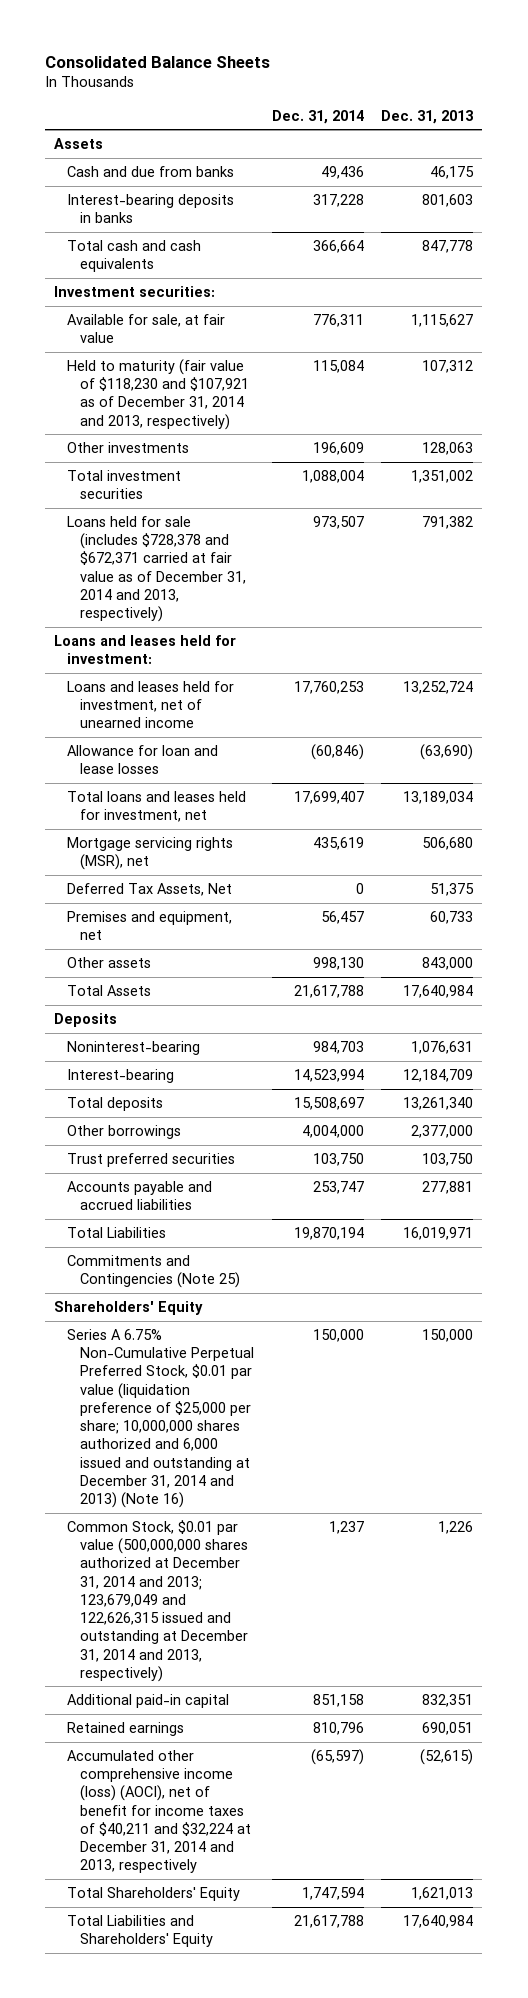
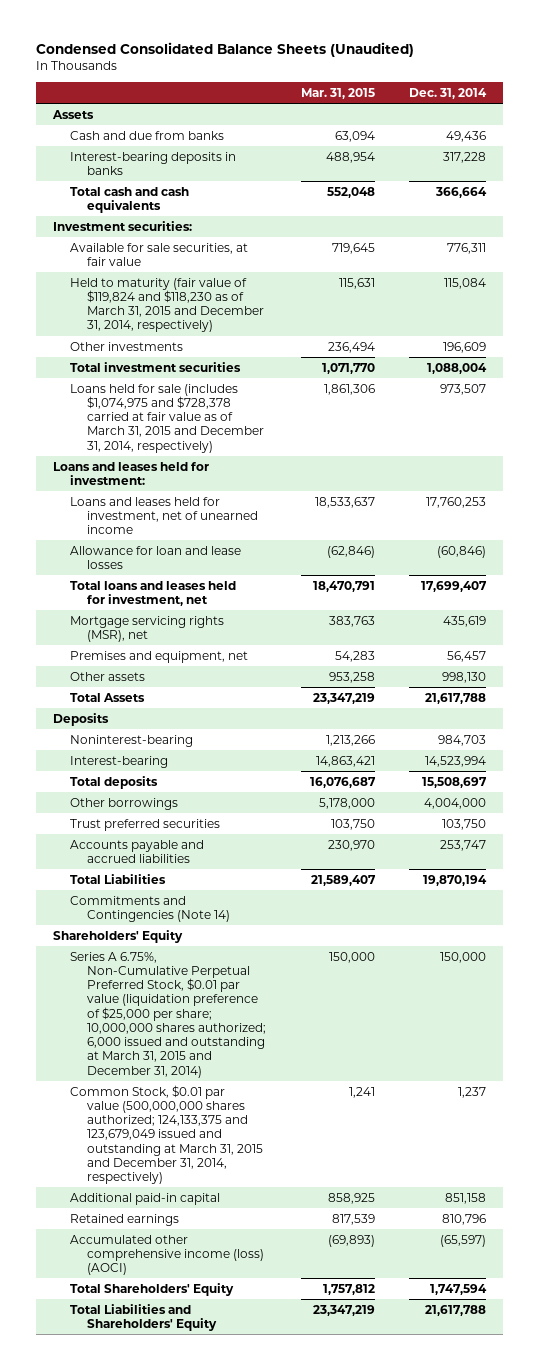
- Consolidated Balance Sheets
+ Condensed Consolidated Balance Sheets (Unaudited)
- | Dec. 31, 2014 | Dec. 31, 2013
+ | Mar. 31, 2015 | Dec. 31, 2014
- Available for sale, at fair value | 776,311 | 1,115,627
- Held to maturity (fair value of $118,230 and $107,921 as of December 31, 2014 and 2013, respectively) | 115,084 | 107,312
+ Available for sale securities, at fair value | 719,645 | 776,311
+ Held to maturity (fair value of $119,824 and $118,230 as of March 31, 2015 and December 31, 2014, respectively) | 115,631 | 115,084
- Loans held for sale (includes $728,378 and $672,371 carried at fair value as of December 31, 2014 and 2013, respectively) | 973,507 | 791,382
+ Loans held for sale (includes $1,074,975 and $728,378 carried at fair value as of March 31, 2015 and December 31, 2014, respectively) | 1,861,306 | 973,507
- Deferred Tax Assets, Net | 0 | 51,375
- Commitments and Contingencies (Note 25)
+ Commitments and Contingencies (Note 14)
- Series A 6.75% Non-Cumulative Perpetual Preferred Stock, $0.01 par value (liquidation preference of $25,000 per share; 10,000,000 shares authorized and 6,000 issued and outstanding at December 31, 2014 and 2013) (Note 16) | 150,000 | 150,000
- Common Stock, $0.01 par value (500,000,000 shares authorized at December 31, 2014 and 2013; 123,679,049 and 122,626,315 issued and outstanding at December 31, 2014 and 2013, respectively) | 1,237 | 1,226
+ Series A 6.75%, Non-Cumulative Perpetual Preferred Stock, $0.01 par value (liquidation preference of $25,000 per share; 10,000,000 shares authorized; 6,000 issued and outstanding at March 31, 2015 and December 31, 2014) | 150,000 | 150,000
+ Common Stock, $0.01 par value (500,000,000 shares authorized; 124,133,375 and 123,679,049 issued and outstanding at March 31, 2015 and December 31, 2014, respectively) | 1,241 | 1,237
- Accumulated other comprehensive income (loss) (AOCI), net of benefit for income taxes of $40,211 and $32,224 at December 31, 2014 and 2013, respectively | (65,597) | (52,615)
+ Accumulated other comprehensive income (loss) (AOCI) | (69,893) | (65,597)

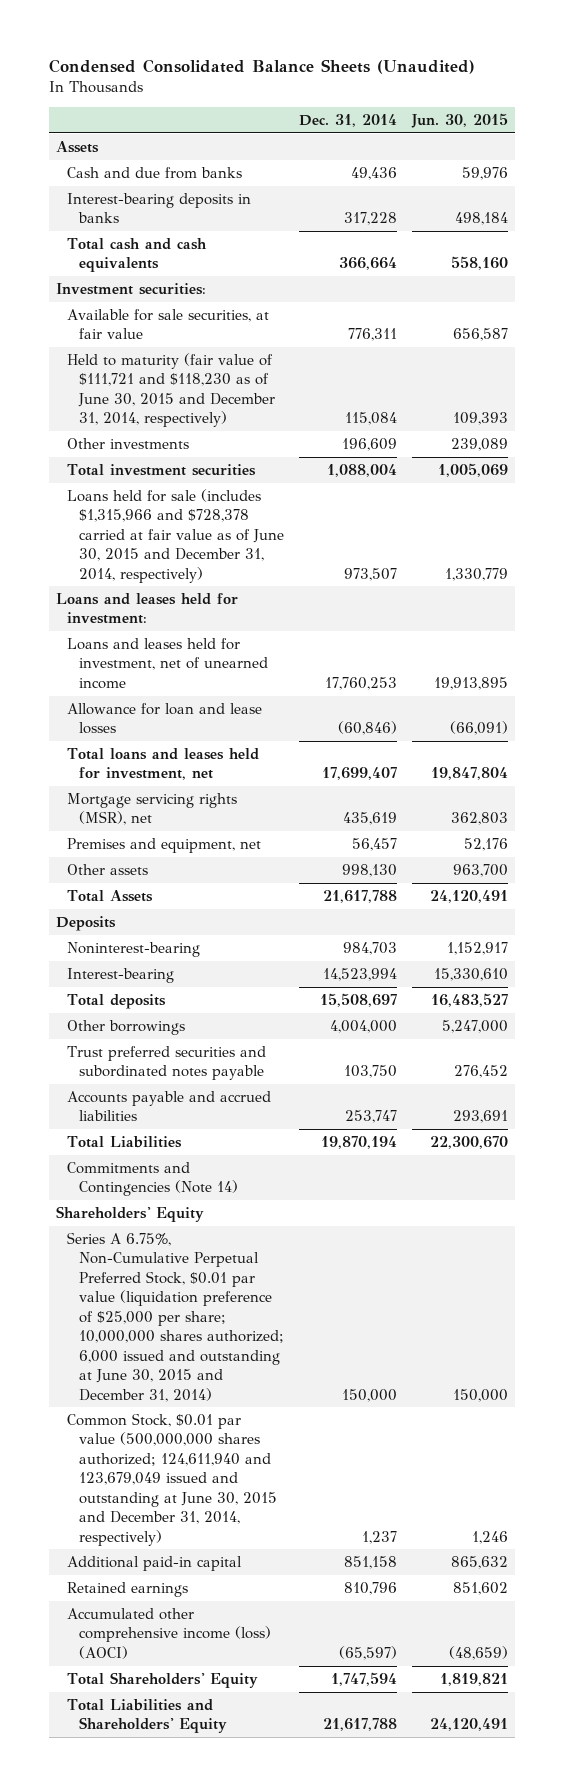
- | Mar. 31, 2015 | Dec. 31, 2014
+ | Dec. 31, 2014 | Jun. 30, 2015
- Held to maturity (fair value of $119,824 and $118,230 as of March 31, 2015 and December 31, 2014, respectively) | 115,631 | 115,084
+ Held to maturity (fair value of $111,721 and $118,230 as of June 30, 2015 and December 31, 2014, respectively) | 115,084 | 109,393
- Loans held for sale (includes $1,074,975 and $728,378 carried at fair value as of March 31, 2015 and December 31, 2014, respectively) | 1,861,306 | 973,507
+ Loans held for sale (includes $1,315,966 and $728,378 carried at fair value as of June 30, 2015 and December 31, 2014, respectively) | 973,507 | 1,330,779
- Trust preferred securities | 103,750 | 103,750
+ Trust preferred securities and subordinated notes payable | 103,750 | 276,452
- Series A 6.75%, Non-Cumulative Perpetual Preferred Stock, $0.01 par value (liquidation preference of $25,000 per share; 10,000,000 shares authorized; 6,000 issued and outstanding at March 31, 2015 and December 31, 2014) | 150,000 | 150,000
- Common Stock, $0.01 par value (500,000,000 shares authorized; 124,133,375 and 123,679,049 issued and outstanding at March 31, 2015 and December 31, 2014, respectively) | 1,241 | 1,237
+ Series A 6.75%, Non-Cumulative Perpetual Preferred Stock, $0.01 par value (liquidation preference of $25,000 per share; 10,000,000 shares authorized; 6,000 issued and outstanding at June 30, 2015 and December 31, 2014) | 150,000 | 150,000
+ Common Stock, $0.01 par value (500,000,000 shares authorized; 124,611,940 and 123,679,049 issued and outstanding at June 30, 2015 and December 31, 2014, respectively) | 1,237 | 1,246

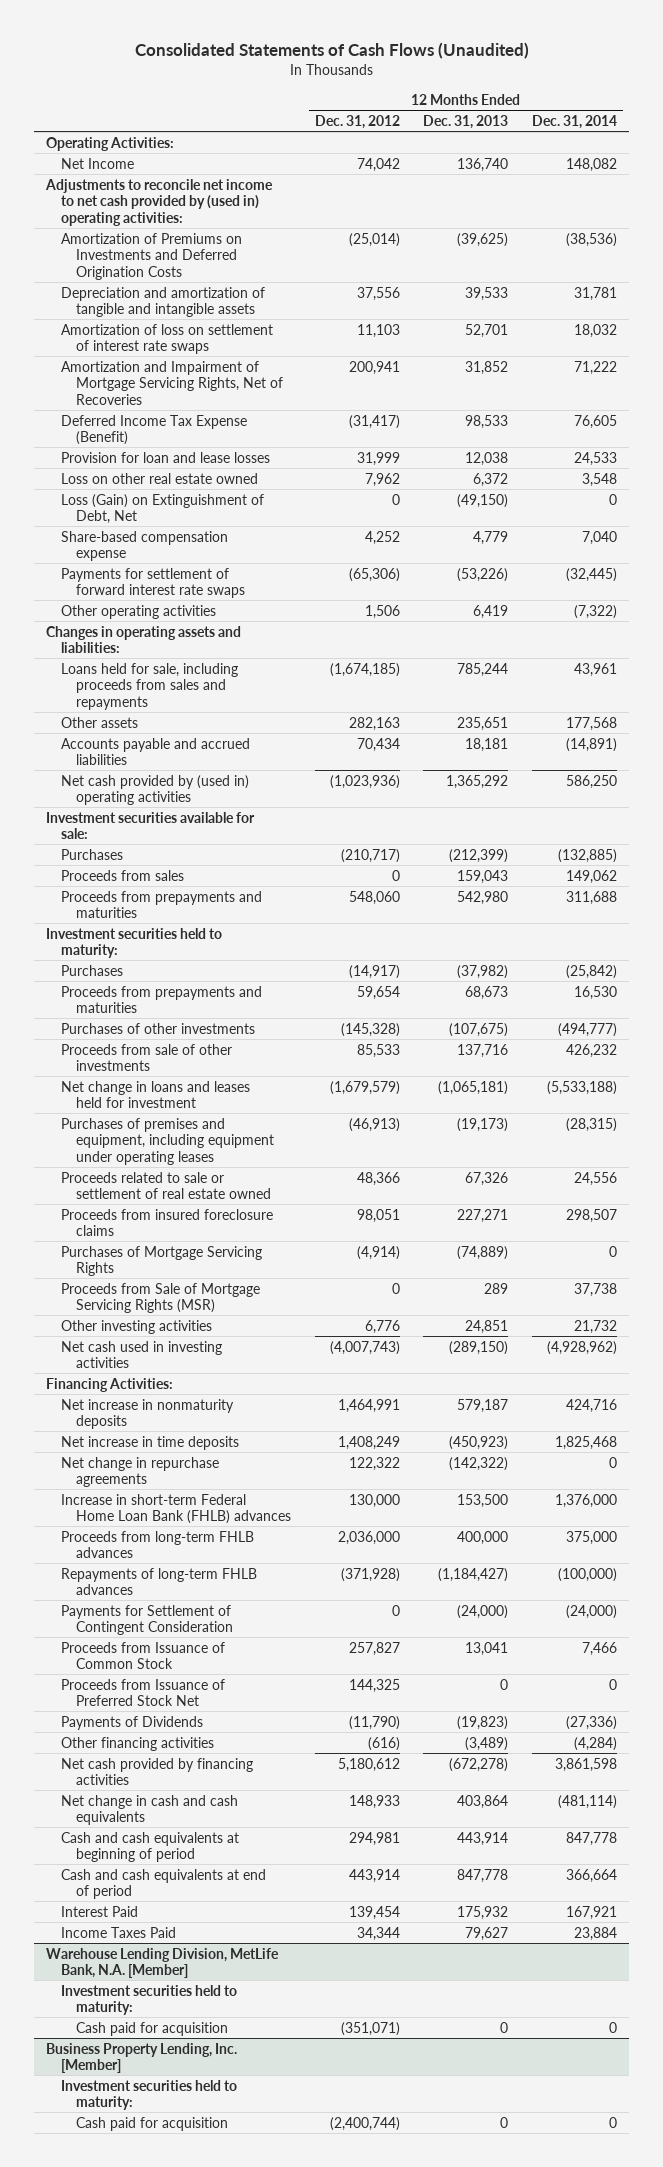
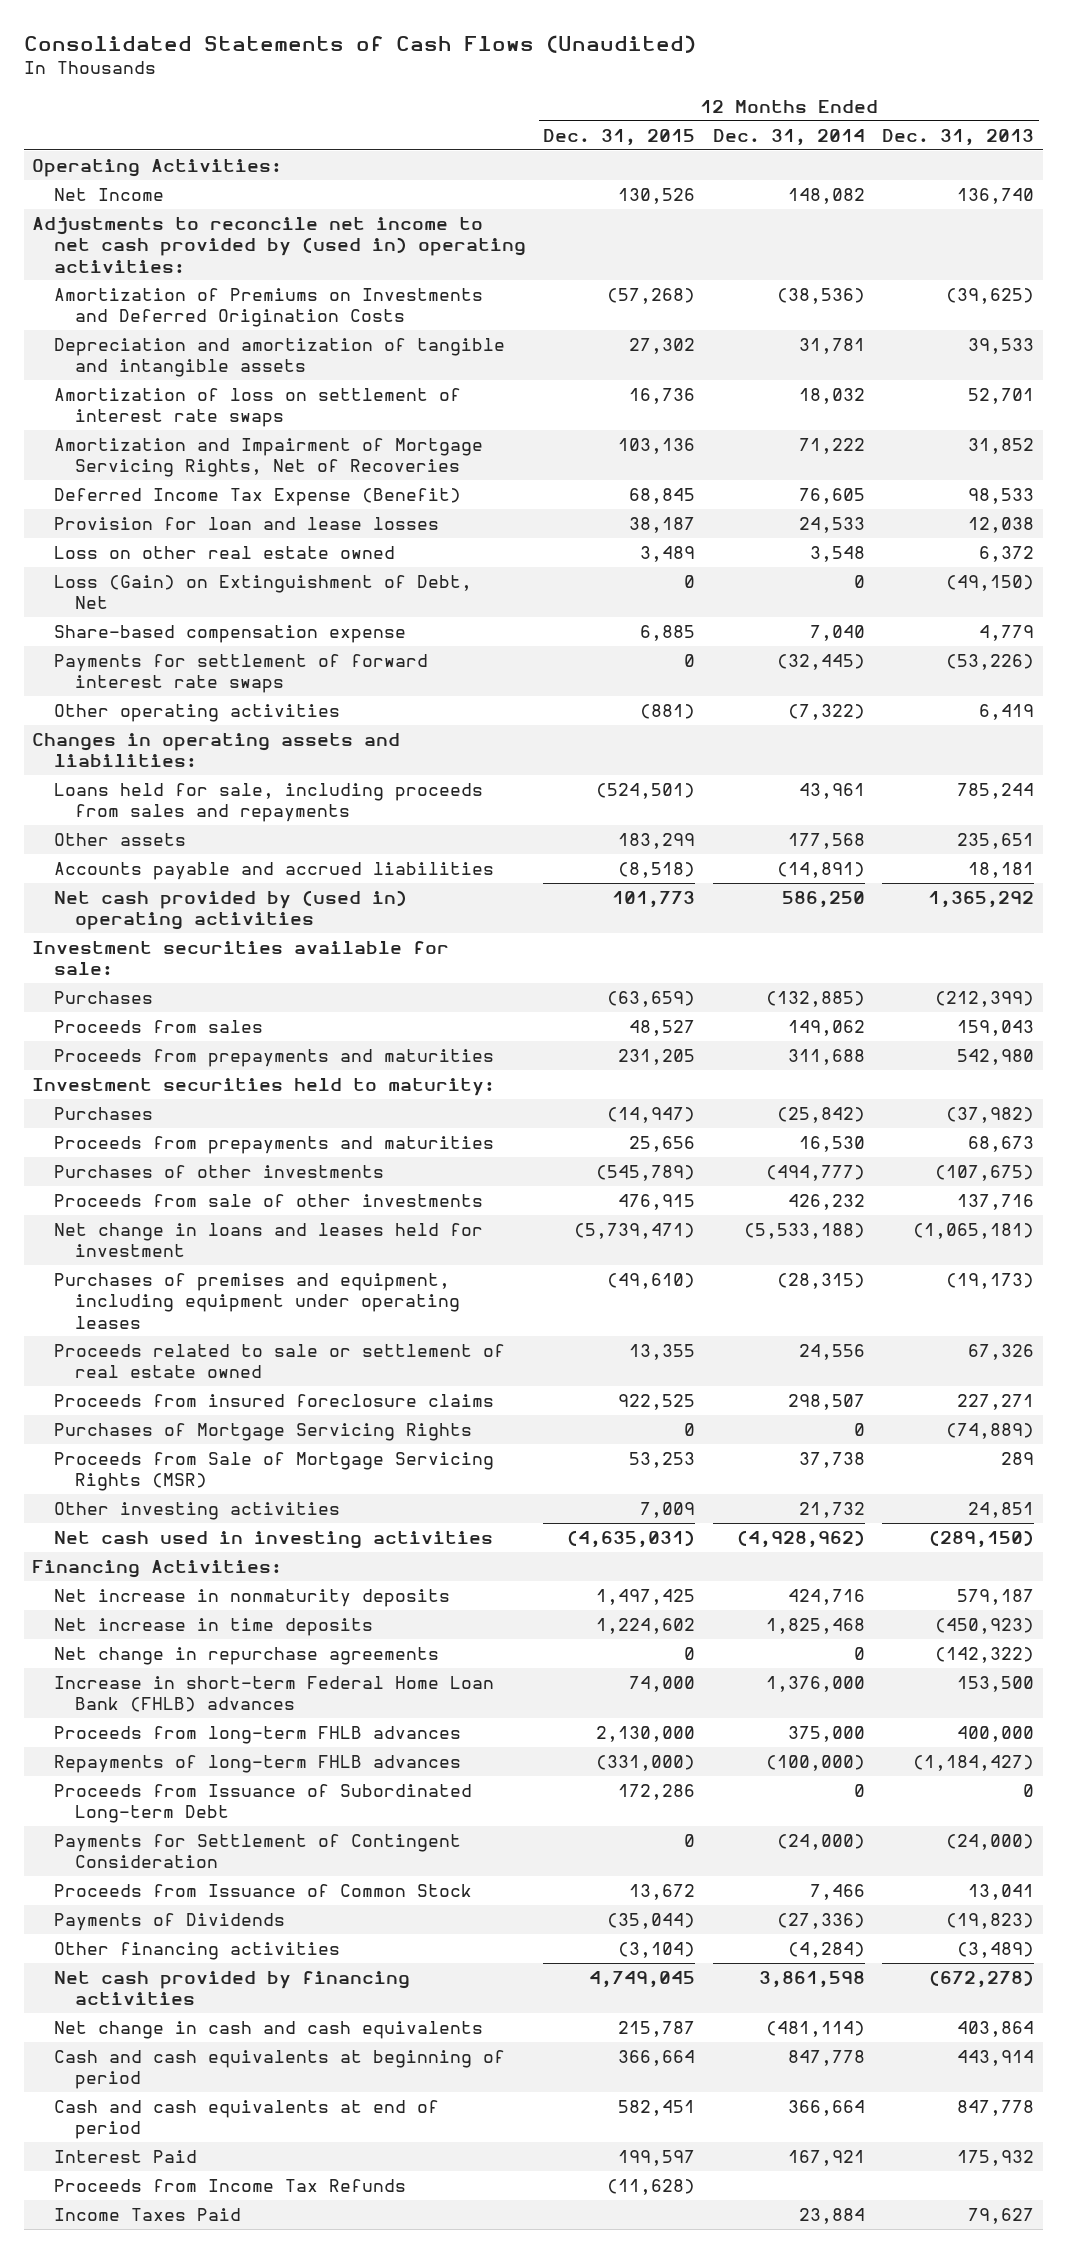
- | 12 Months Ended Dec. 31, 2012 | 12 Months Ended Dec. 31, 2013 | 12 Months Ended Dec. 31, 2014
+ | 12 Months Ended Dec. 31, 2015 | 12 Months Ended Dec. 31, 2014 | 12 Months Ended Dec. 31, 2013
+ Proceeds from Issuance of Subordinated Long-term Debt | 172,286 | 0 | 0
- Proceeds from Issuance of Preferred Stock Net | 144,325 | 0 | 0
+ Proceeds from Income Tax Refunds | (11,628) | |
- Warehouse Lending Division, MetLife Bank, N.A. [Member]
- Investment securities held to maturity:
- Cash paid for acquisition | (351,071) | 0 | 0
- Business Property Lending, Inc. [Member]
- Investment securities held to maturity:
- Cash paid for acquisition | (2,400,744) | 0 | 0

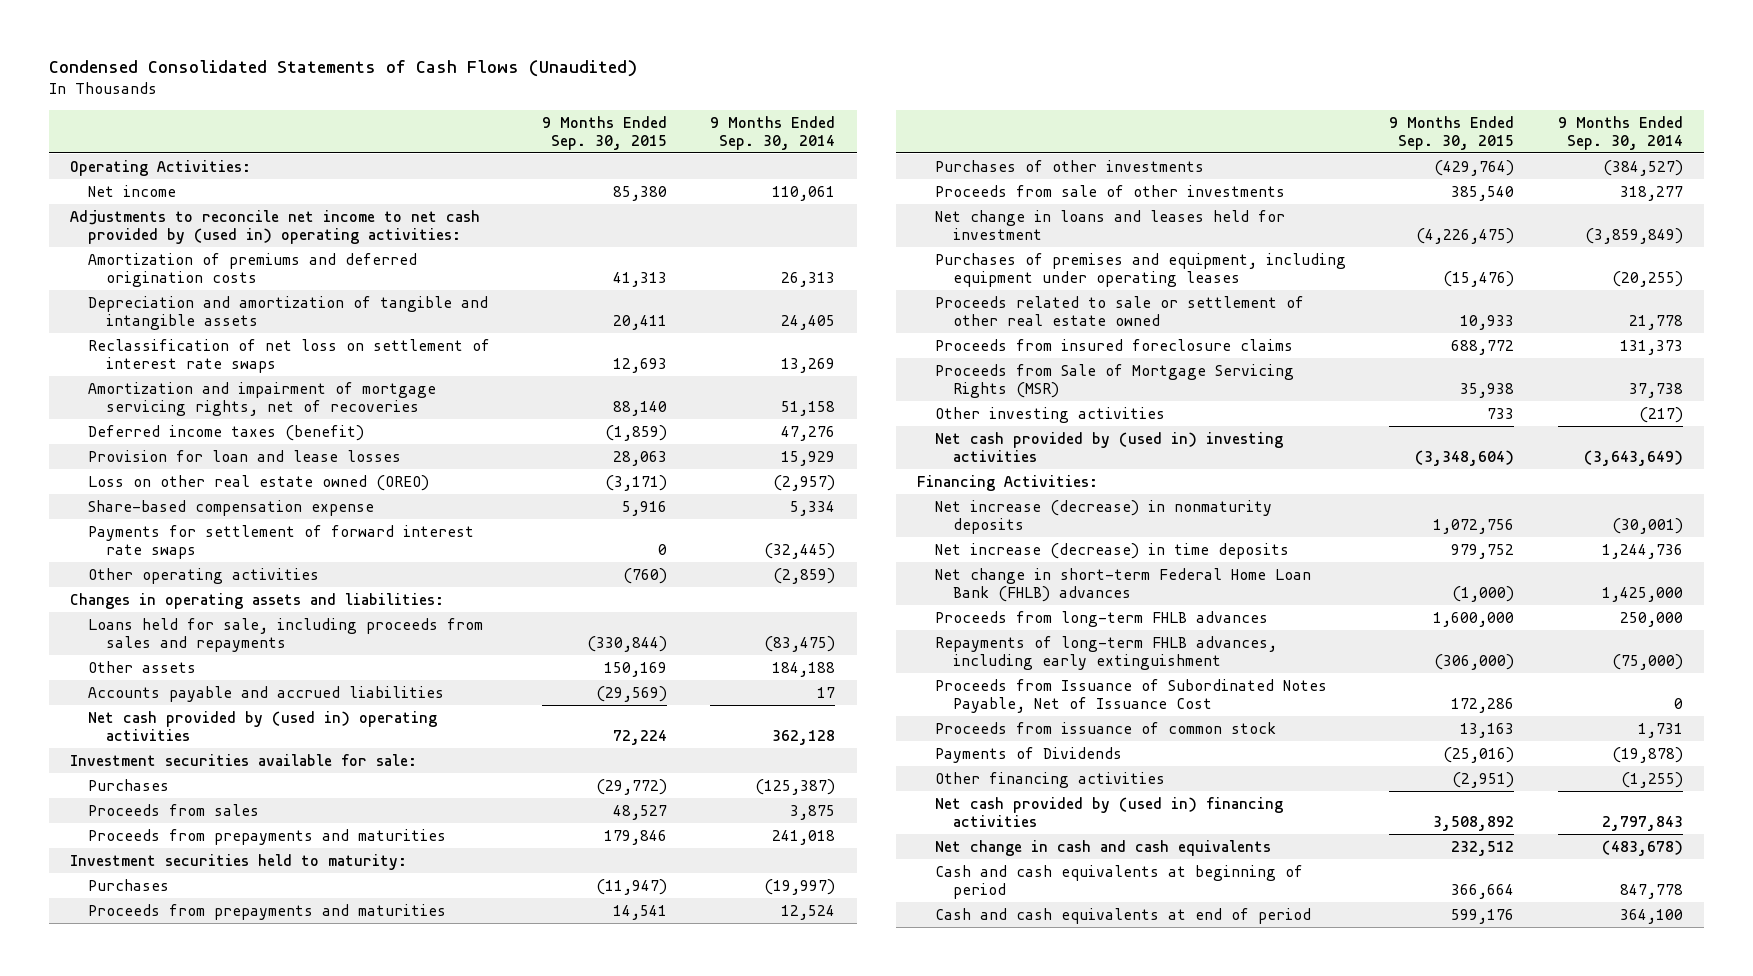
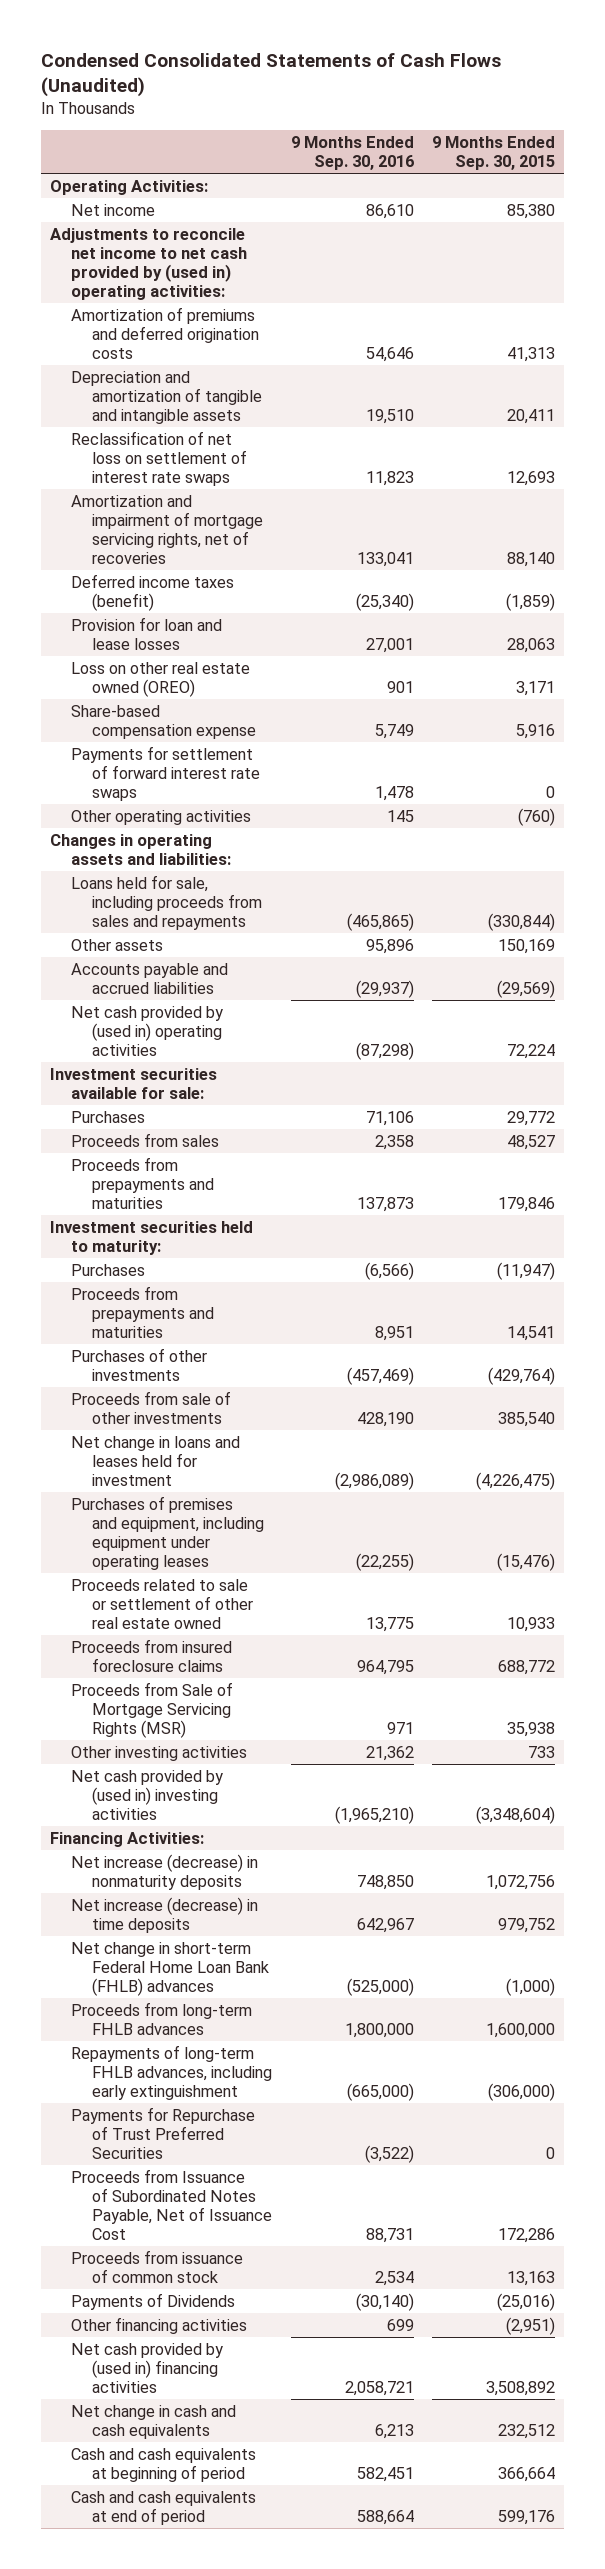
- | 9 Months Ended Sep. 30, 2015 | 9 Months Ended Sep. 30, 2014
+ | 9 Months Ended Sep. 30, 2016 | 9 Months Ended Sep. 30, 2015
- Loss on other real estate owned (OREO) | (3,171) | (2,957)
+ Loss on other real estate owned (OREO) | 901 | 3,171
- Purchases | (29,772) | (125,387)
+ Purchases | 71,106 | 29,772
+ Payments for Repurchase of Trust Preferred Securities | (3,522) | 0

